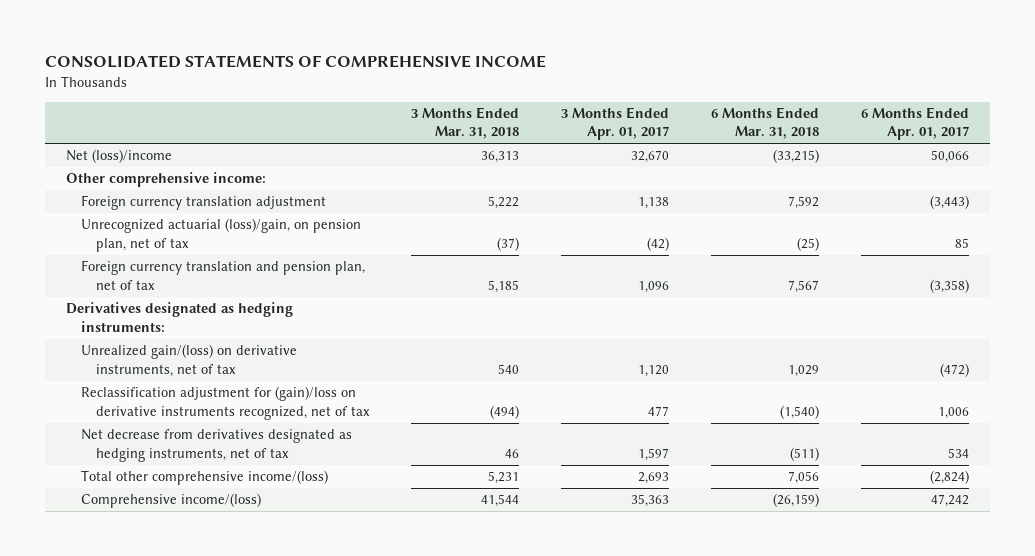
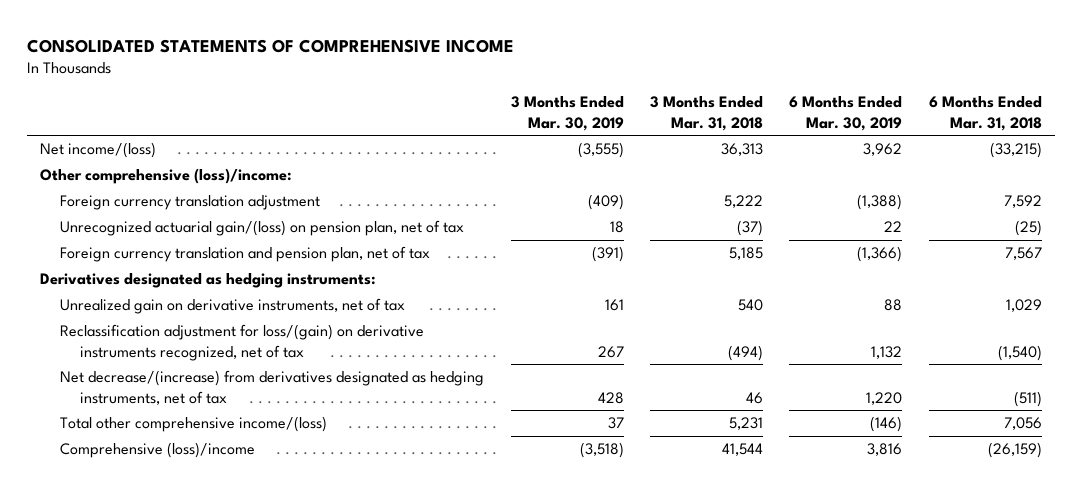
- | 3 Months Ended Mar. 31, 2018 | 3 Months Ended Apr. 01, 2017 | 6 Months Ended Mar. 31, 2018 | 6 Months Ended Apr. 01, 2017
+ | 3 Months Ended Mar. 30, 2019 | 3 Months Ended Mar. 31, 2018 | 6 Months Ended Mar. 30, 2019 | 6 Months Ended Mar. 31, 2018
- Net (loss)/income | 36,313 | 32,670 | (33,215) | 50,066
- Other comprehensive income:
+ Net income/(loss) | (3,555) | 36,313 | 3,962 | (33,215)
+ Other comprehensive (loss)/income:
- Unrecognized actuarial (loss)/gain, on pension plan, net of tax | (37) | (42) | (25) | 85
+ Unrecognized actuarial gain/(loss) on pension plan, net of tax | 18 | (37) | 22 | (25)
- Unrealized gain/(loss) on derivative instruments, net of tax | 540 | 1,120 | 1,029 | (472)
- Reclassification adjustment for (gain)/loss on derivative instruments recognized, net of tax | (494) | 477 | (1,540) | 1,006
- Net decrease from derivatives designated as hedging instruments, net of tax | 46 | 1,597 | (511) | 534
+ Unrealized gain on derivative instruments, net of tax | 161 | 540 | 88 | 1,029
+ Reclassification adjustment for loss/(gain) on derivative instruments recognized, net of tax | 267 | (494) | 1,132 | (1,540)
+ Net decrease/(increase) from derivatives designated as hedging instruments, net of tax | 428 | 46 | 1,220 | (511)
- Comprehensive income/(loss) | 41,544 | 35,363 | (26,159) | 47,242
+ Comprehensive (loss)/income | (3,518) | 41,544 | 3,816 | (26,159)

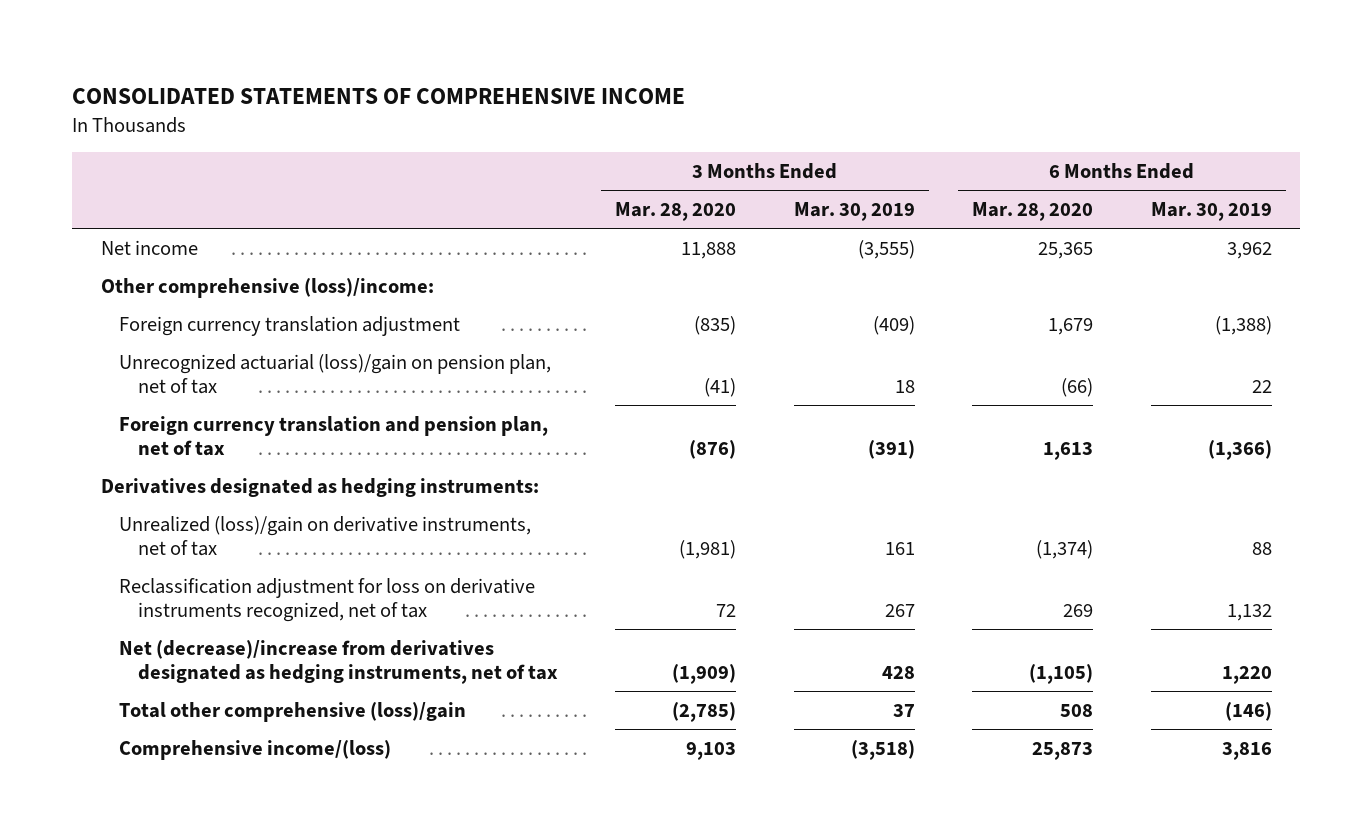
- | 3 Months Ended Mar. 30, 2019 | 3 Months Ended Mar. 31, 2018 | 6 Months Ended Mar. 30, 2019 | 6 Months Ended Mar. 31, 2018
+ | 3 Months Ended Mar. 28, 2020 | 3 Months Ended Mar. 30, 2019 | 6 Months Ended Mar. 28, 2020 | 6 Months Ended Mar. 30, 2019
- Net income/(loss) | (3,555) | 36,313 | 3,962 | (33,215)
+ Net income | 11,888 | (3,555) | 25,365 | 3,962
- Unrecognized actuarial gain/(loss) on pension plan, net of tax | 18 | (37) | 22 | (25)
+ Unrecognized actuarial (loss)/gain on pension plan, net of tax | (41) | 18 | (66) | 22
- Unrealized gain on derivative instruments, net of tax | 161 | 540 | 88 | 1,029
- Reclassification adjustment for loss/(gain) on derivative instruments recognized, net of tax | 267 | (494) | 1,132 | (1,540)
- Net decrease/(increase) from derivatives designated as hedging instruments, net of tax | 428 | 46 | 1,220 | (511)
- Total other comprehensive income/(loss) | 37 | 5,231 | (146) | 7,056
- Comprehensive (loss)/income | (3,518) | 41,544 | 3,816 | (26,159)
+ Unrealized (loss)/gain on derivative instruments, net of tax | (1,981) | 161 | (1,374) | 88
+ Reclassification adjustment for loss on derivative instruments recognized, net of tax | 72 | 267 | 269 | 1,132
+ Net (decrease)/increase from derivatives designated as hedging instruments, net of tax | (1,909) | 428 | (1,105) | 1,220
+ Total other comprehensive (loss)/gain | (2,785) | 37 | 508 | (146)
+ Comprehensive income/(loss) | 9,103 | (3,518) | 25,873 | 3,816

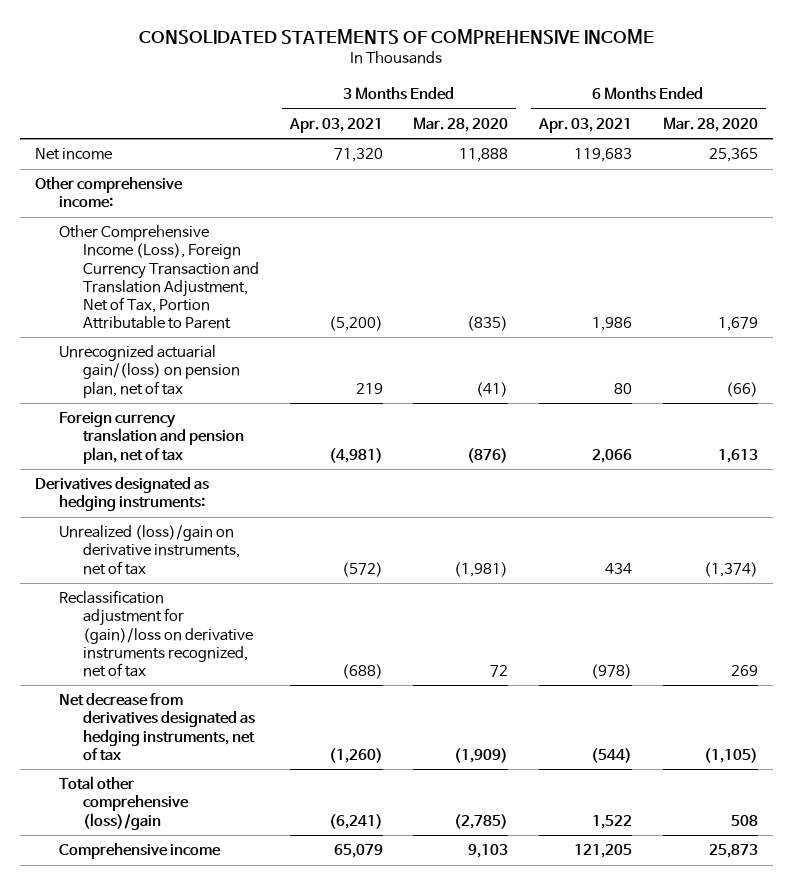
- | 3 Months Ended Mar. 28, 2020 | 3 Months Ended Mar. 30, 2019 | 6 Months Ended Mar. 28, 2020 | 6 Months Ended Mar. 30, 2019
+ | 3 Months Ended Apr. 03, 2021 | 3 Months Ended Mar. 28, 2020 | 6 Months Ended Apr. 03, 2021 | 6 Months Ended Mar. 28, 2020
- Other comprehensive (loss)/income:
- Foreign currency translation adjustment | (835) | (409) | 1,679 | (1,388)
- Unrecognized actuarial (loss)/gain on pension plan, net of tax | (41) | 18 | (66) | 22
+ Other comprehensive income:
+ Other Comprehensive Income (Loss), Foreign Currency Transaction and Translation Adjustment, Net of Tax, Portion Attributable to Parent | (5,200) | (835) | 1,986 | 1,679
+ Unrecognized actuarial gain/(loss) on pension plan, net of tax | 219 | (41) | 80 | (66)
- Reclassification adjustment for loss on derivative instruments recognized, net of tax | 72 | 267 | 269 | 1,132
- Net (decrease)/increase from derivatives designated as hedging instruments, net of tax | (1,909) | 428 | (1,105) | 1,220
+ Reclassification adjustment for (gain)/loss on derivative instruments recognized, net of tax | (688) | 72 | (978) | 269
+ Net decrease from derivatives designated as hedging instruments, net of tax | (1,260) | (1,909) | (544) | (1,105)
- Comprehensive income/(loss) | 9,103 | (3,518) | 25,873 | 3,816
+ Comprehensive income | 65,079 | 9,103 | 121,205 | 25,873

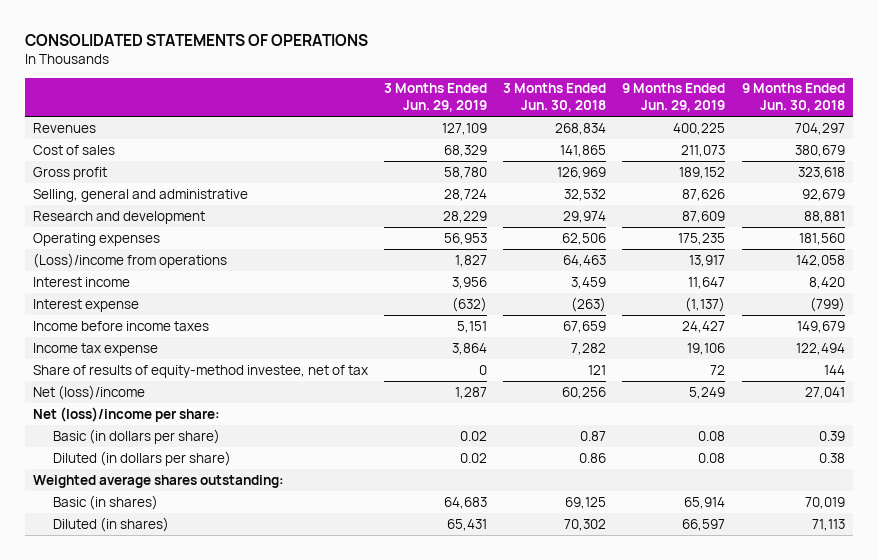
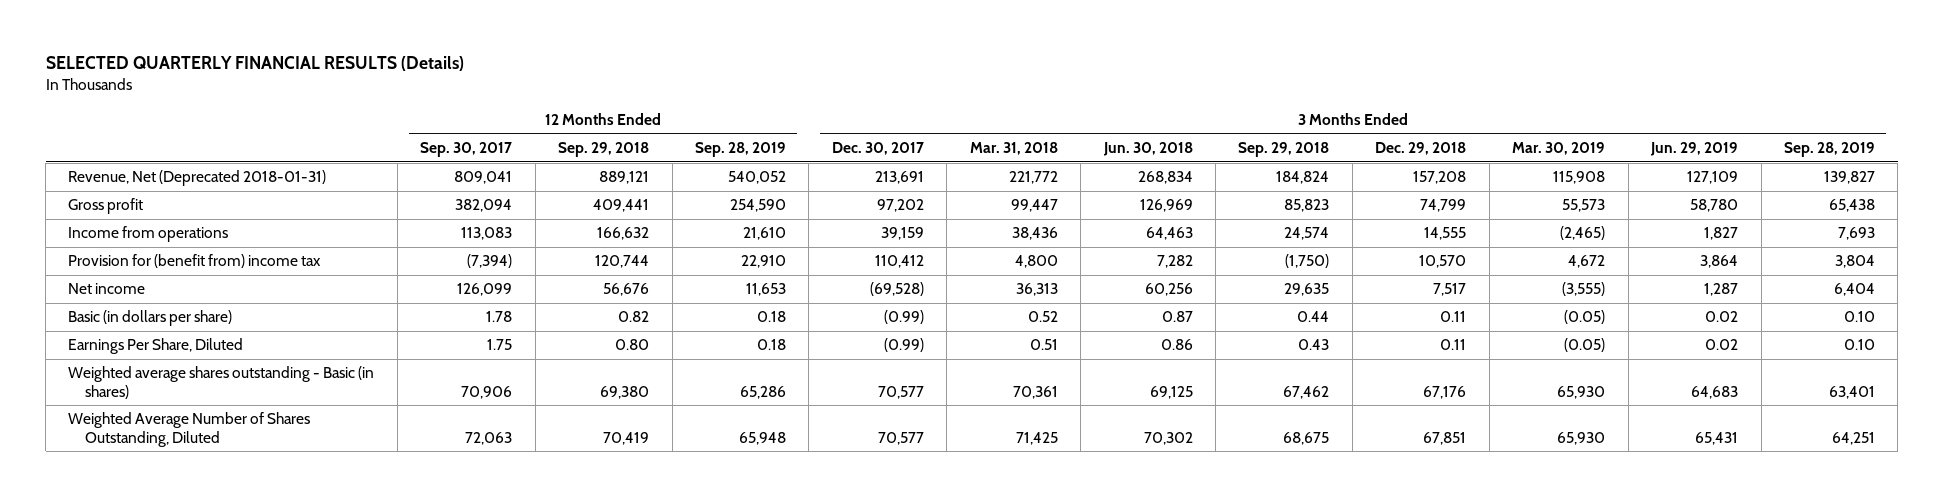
- CONSOLIDATED STATEMENTS OF OPERATIONS
+ SELECTED QUARTERLY FINANCIAL RESULTS (Details)
- | 3 Months Ended Jun. 29, 2019 | 3 Months Ended Jun. 30, 2018 | 9 Months Ended Jun. 29, 2019 | 9 Months Ended Jun. 30, 2018
+ | 12 Months Ended Sep. 30, 2017 | 12 Months Ended Sep. 29, 2018 | 12 Months Ended Sep. 28, 2019 | 3 Months Ended Dec. 30, 2017 | 3 Months Ended Mar. 31, 2018 | 3 Months Ended Jun. 30, 2018 | 3 Months Ended Sep. 29, 2018 | 3 Months Ended Dec. 29, 2018 | 3 Months Ended Mar. 30, 2019 | 3 Months Ended Jun. 29, 2019 | 3 Months Ended Sep. 28, 2019
- Revenues | 127,109 | 268,834 | 400,225 | 704,297
- Cost of sales | 68,329 | 141,865 | 211,073 | 380,679
+ Revenue, Net (Deprecated 2018-01-31) | 809,041 | 889,121 | 540,052 | 213,691 | 221,772 | 268,834 | 184,824 | 157,208 | 115,908 | 127,109 | 139,827
- Selling, general and administrative | 28,724 | 32,532 | 87,626 | 92,679
- Research and development | 28,229 | 29,974 | 87,609 | 88,881
- Operating expenses | 56,953 | 62,506 | 175,235 | 181,560
- (Loss)/income from operations | 1,827 | 64,463 | 13,917 | 142,058
- Interest income | 3,956 | 3,459 | 11,647 | 8,420
- Interest expense | (632) | (263) | (1,137) | (799)
- Income before income taxes | 5,151 | 67,659 | 24,427 | 149,679
- Income tax expense | 3,864 | 7,282 | 19,106 | 122,494
- Share of results of equity-method investee, net of tax | 0 | 121 | 72 | 144
- Net (loss)/income | 1,287 | 60,256 | 5,249 | 27,041
- Net (loss)/income per share:
+ Income from operations | 113,083 | 166,632 | 21,610 | 39,159 | 38,436 | 64,463 | 24,574 | 14,555 | (2,465) | 1,827 | 7,693
+ Provision for (benefit from) income tax | (7,394) | 120,744 | 22,910 | 110,412 | 4,800 | 7,282 | (1,750) | 10,570 | 4,672 | 3,864 | 3,804
+ Net income | 126,099 | 56,676 | 11,653 | (69,528) | 36,313 | 60,256 | 29,635 | 7,517 | (3,555) | 1,287 | 6,404
- Diluted (in dollars per share) | 0.02 | 0.86 | 0.08 | 0.38
- Weighted average shares outstanding:
- Basic (in shares) | 64,683 | 69,125 | 65,914 | 70,019
- Diluted (in shares) | 65,431 | 70,302 | 66,597 | 71,113
+ Earnings Per Share, Diluted | 1.75 | 0.80 | 0.18 | (0.99) | 0.51 | 0.86 | 0.43 | 0.11 | (0.05) | 0.02 | 0.10
+ Weighted average shares outstanding - Basic (in shares) | 70,906 | 69,380 | 65,286 | 70,577 | 70,361 | 69,125 | 67,462 | 67,176 | 65,930 | 64,683 | 63,401
+ Weighted Average Number of Shares Outstanding, Diluted | 72,063 | 70,419 | 65,948 | 70,577 | 71,425 | 70,302 | 68,675 | 67,851 | 65,930 | 65,431 | 64,251

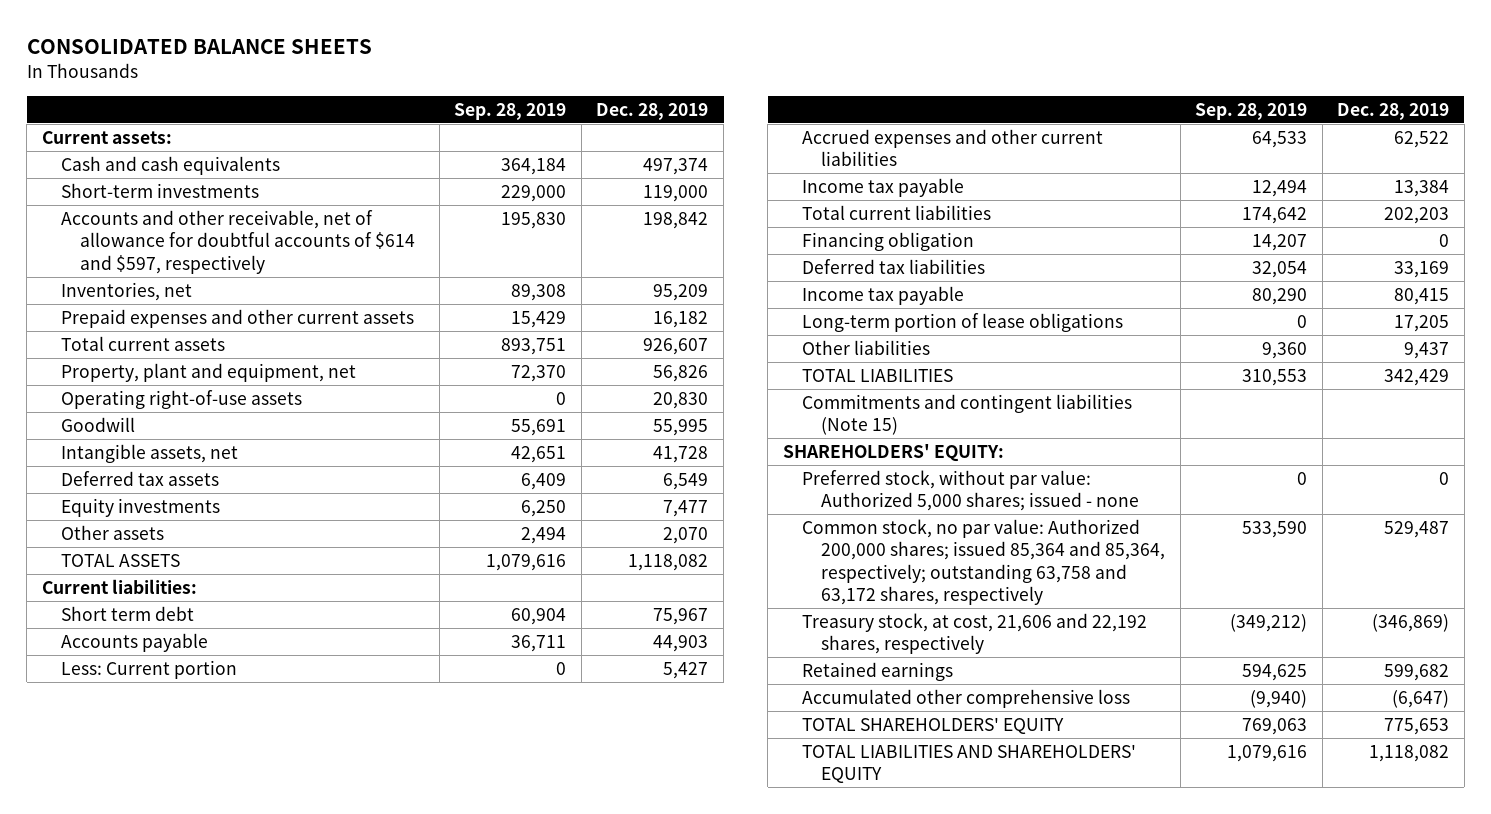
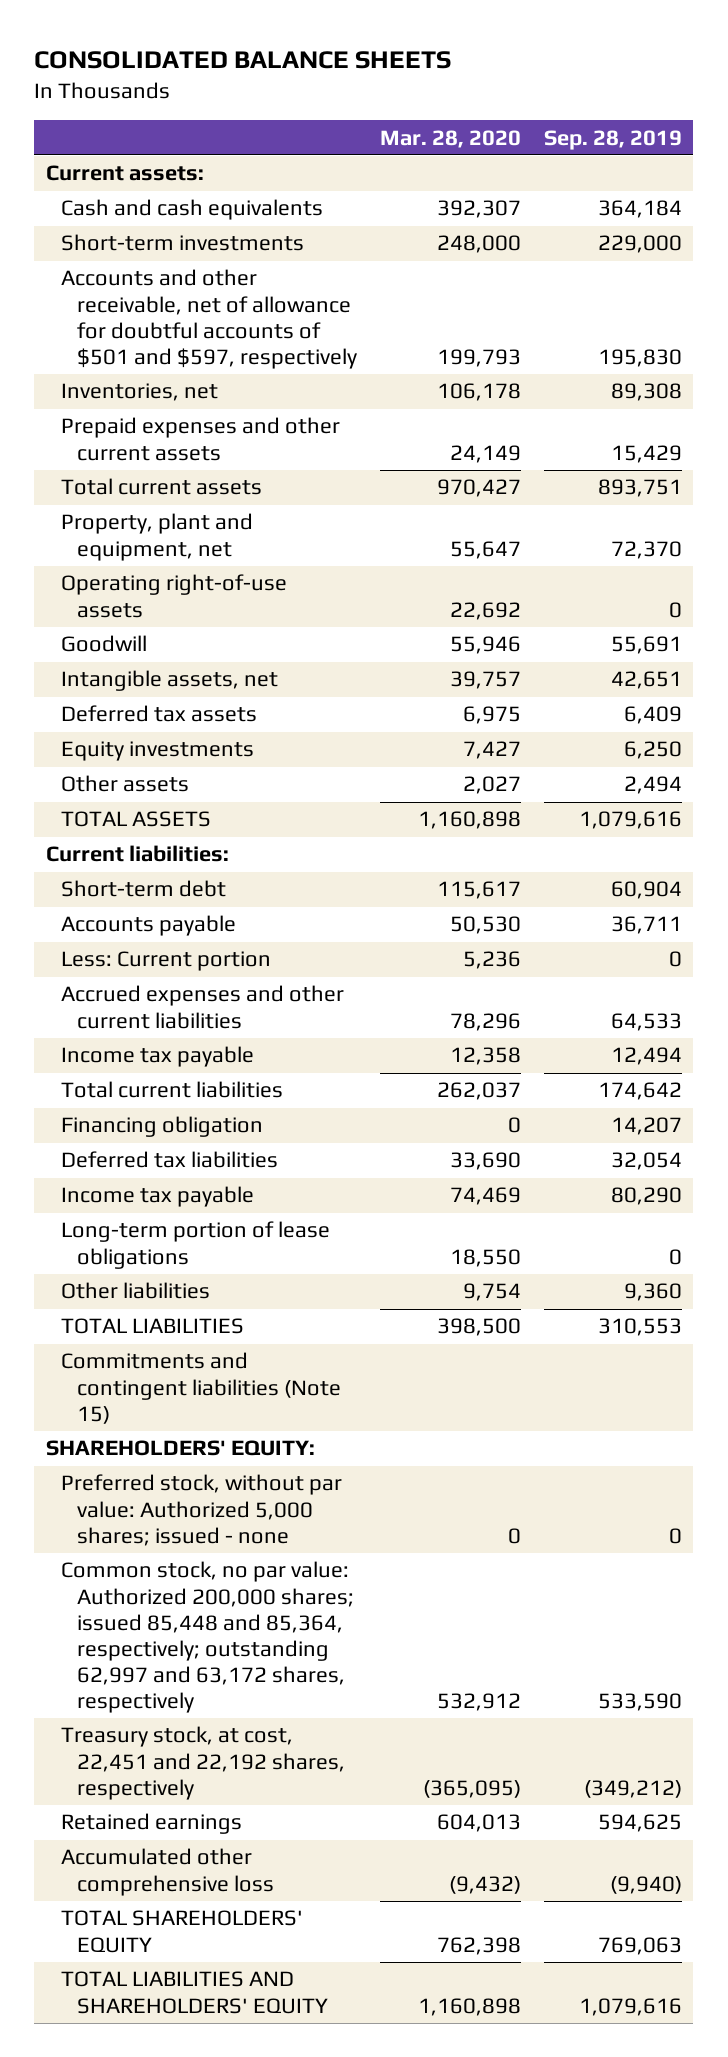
- | Sep. 28, 2019 | Dec. 28, 2019
+ | Mar. 28, 2020 | Sep. 28, 2019
- Accounts and other receivable, net of allowance for doubtful accounts of $614 and $597, respectively | 195,830 | 198,842
+ Accounts and other receivable, net of allowance for doubtful accounts of $501 and $597, respectively | 199,793 | 195,830
- Short term debt | 60,904 | 75,967
+ Short-term debt | 115,617 | 60,904
- Common stock, no par value: Authorized 200,000 shares; issued 85,364 and 85,364, respectively; outstanding 63,758 and 63,172 shares, respectively | 533,590 | 529,487
- Treasury stock, at cost, 21,606 and 22,192 shares, respectively | (349,212) | (346,869)
+ Common stock, no par value: Authorized 200,000 shares; issued 85,448 and 85,364, respectively; outstanding 62,997 and 63,172 shares, respectively | 532,912 | 533,590
+ Treasury stock, at cost, 22,451 and 22,192 shares, respectively | (365,095) | (349,212)

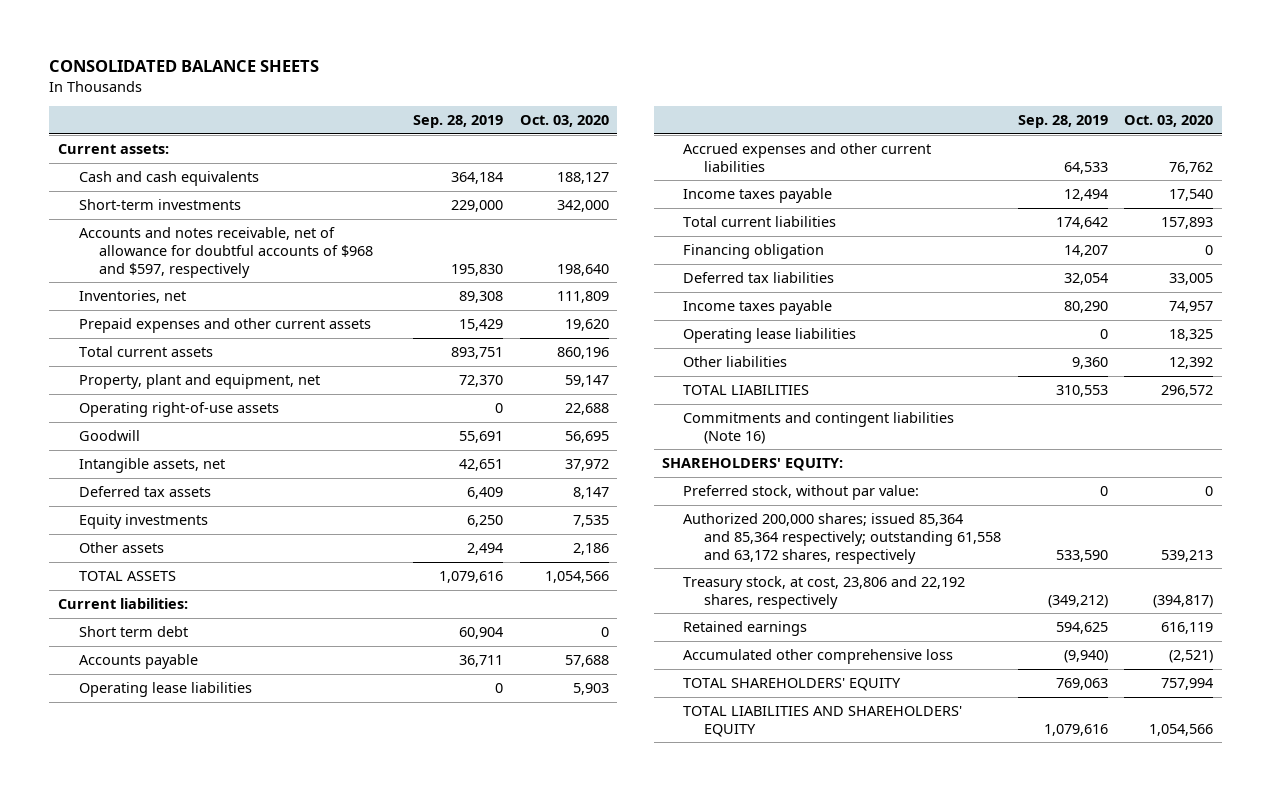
- | Mar. 28, 2020 | Sep. 28, 2019
+ | Sep. 28, 2019 | Oct. 03, 2020
- Accounts and other receivable, net of allowance for doubtful accounts of $501 and $597, respectively | 199,793 | 195,830
+ Accounts and notes receivable, net of allowance for doubtful accounts of $968 and $597, respectively | 195,830 | 198,640
- Short-term debt | 115,617 | 60,904
+ Short term debt | 60,904 | 0
- Less: Current portion | 5,236 | 0
+ Operating lease liabilities | 0 | 5,903
- Income tax payable | 12,358 | 12,494
+ Income taxes payable | 12,494 | 17,540
- Income tax payable | 74,469 | 80,290
- Long-term portion of lease obligations | 18,550 | 0
+ Income taxes payable | 80,290 | 74,957
+ Operating lease liabilities | 0 | 18,325
- Commitments and contingent liabilities (Note 15)
+ Commitments and contingent liabilities (Note 16)
- Preferred stock, without par value: Authorized 5,000 shares; issued - none | 0 | 0
- Common stock, no par value: Authorized 200,000 shares; issued 85,448 and 85,364, respectively; outstanding 62,997 and 63,172 shares, respectively | 532,912 | 533,590
- Treasury stock, at cost, 22,451 and 22,192 shares, respectively | (365,095) | (349,212)
+ Preferred stock, without par value: | 0 | 0
+ Authorized 200,000 shares; issued 85,364 and 85,364 respectively; outstanding 61,558 and 63,172 shares, respectively | 533,590 | 539,213
+ Treasury stock, at cost, 23,806 and 22,192 shares, respectively | (349,212) | (394,817)

